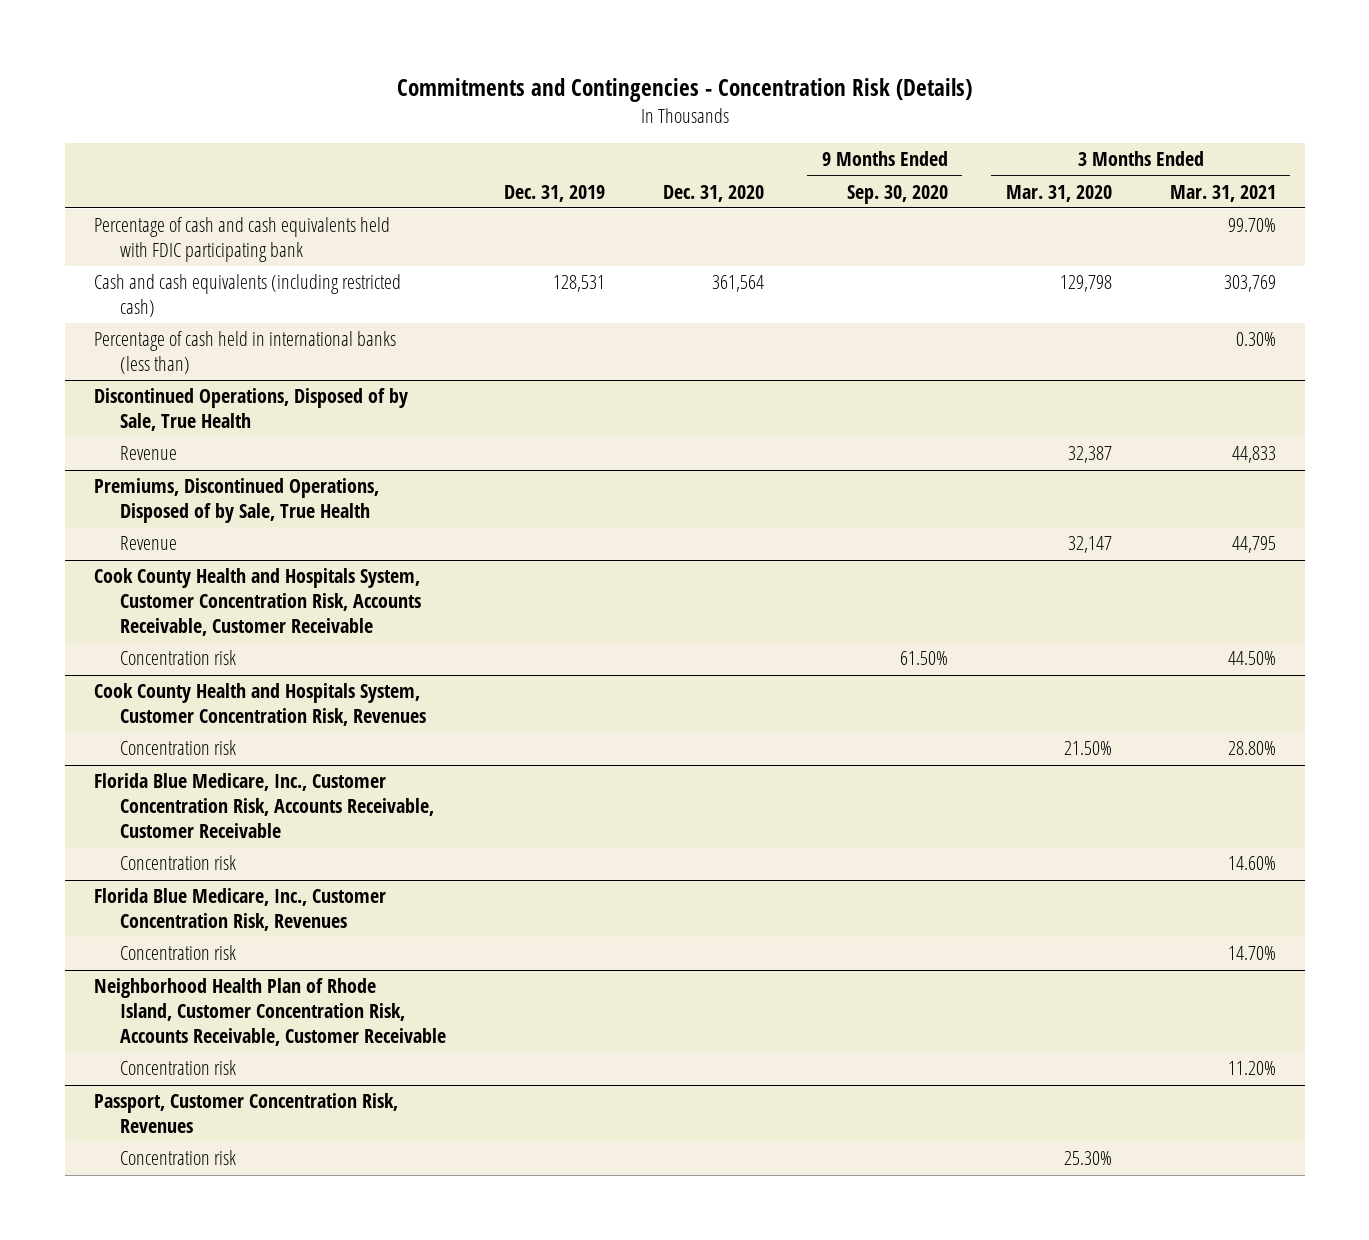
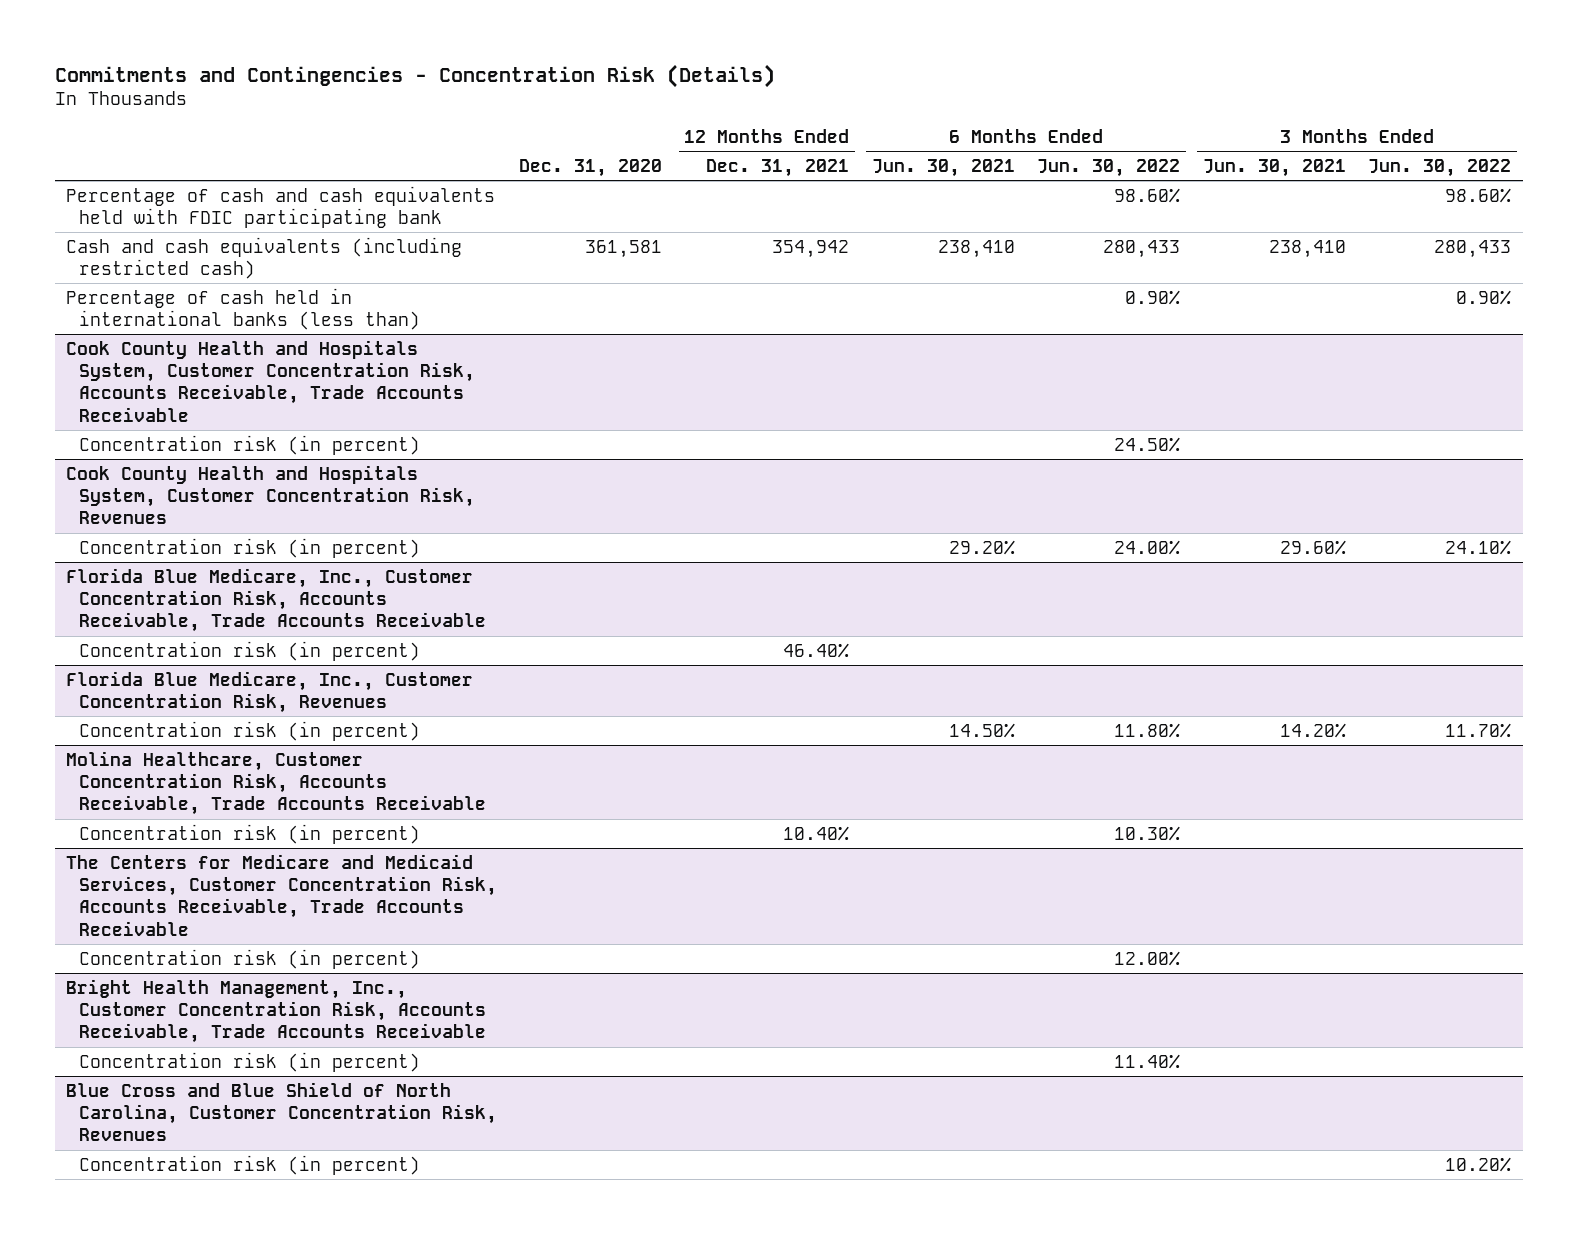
- | Dec. 31, 2019 | Dec. 31, 2020 | 9 Months Ended Sep. 30, 2020 | 3 Months Ended Mar. 31, 2020 | 3 Months Ended Mar. 31, 2021
+ | Dec. 31, 2020 | 12 Months Ended Dec. 31, 2021 | 6 Months Ended Jun. 30, 2021 | 6 Months Ended Jun. 30, 2022 | 3 Months Ended Jun. 30, 2021 | 3 Months Ended Jun. 30, 2022
- Cash and cash equivalents (including restricted cash) | 128,531 | 361,564 | | 129,798 | 303,769
+ Cash and cash equivalents (including restricted cash) | 361,581 | 354,942 | 238,410 | 280,433 | 238,410 | 280,433
- Discontinued Operations, Disposed of by Sale, True Health
- Revenue | | | | 32,387 | 44,833
- Premiums, Discontinued Operations, Disposed of by Sale, True Health
- Revenue | | | | 32,147 | 44,795
- Cook County Health and Hospitals System, Customer Concentration Risk, Accounts Receivable, Customer Receivable
- Concentration risk | | | 61.50% | | 44.50%
+ Cook County Health and Hospitals System, Customer Concentration Risk, Accounts Receivable, Trade Accounts Receivable
+ Concentration risk (in percent) | | | | 24.50% | |
@ Cook County Health and Hospitals System, Customer Concentration Risk, Revenues
- Concentration risk | | | | 21.50% | 28.80%
- Florida Blue Medicare, Inc., Customer Concentration Risk, Accounts Receivable, Customer Receivable
- Concentration risk | | | | | 14.60%
@ Cook County Health and Hospitals System, Customer Concentration Risk, Revenues
+ Concentration risk (in percent) | | | 29.20% | 24.00% | 29.60% | 24.10%
+ Florida Blue Medicare, Inc., Customer Concentration Risk, Accounts Receivable, Trade Accounts Receivable
+ Concentration risk (in percent) | | 46.40% | | | |
@ Florida Blue Medicare, Inc., Customer Concentration Risk, Revenues
- Concentration risk | | | | | 14.70%
- Neighborhood Health Plan of Rhode Island, Customer Concentration Risk, Accounts Receivable, Customer Receivable
- Concentration risk | | | | | 11.20%
- Passport, Customer Concentration Risk, Revenues
- Concentration risk | | | | 25.30% |
@ Florida Blue Medicare, Inc., Customer Concentration Risk, Revenues
+ Concentration risk (in percent) | | | 14.50% | 11.80% | 14.20% | 11.70%
+ Molina Healthcare, Customer Concentration Risk, Accounts Receivable, Trade Accounts Receivable
+ Concentration risk (in percent) | | 10.40% | | 10.30% | |
+ The Centers for Medicare and Medicaid Services, Customer Concentration Risk, Accounts Receivable, Trade Accounts Receivable
+ Concentration risk (in percent) | | | | 12.00% | |
+ Bright Health Management, Inc., Customer Concentration Risk, Accounts Receivable, Trade Accounts Receivable
+ Concentration risk (in percent) | | | | 11.40% | |
+ Blue Cross and Blue Shield of North Carolina, Customer Concentration Risk, Revenues
+ Concentration risk (in percent) | | | | | | 10.20%

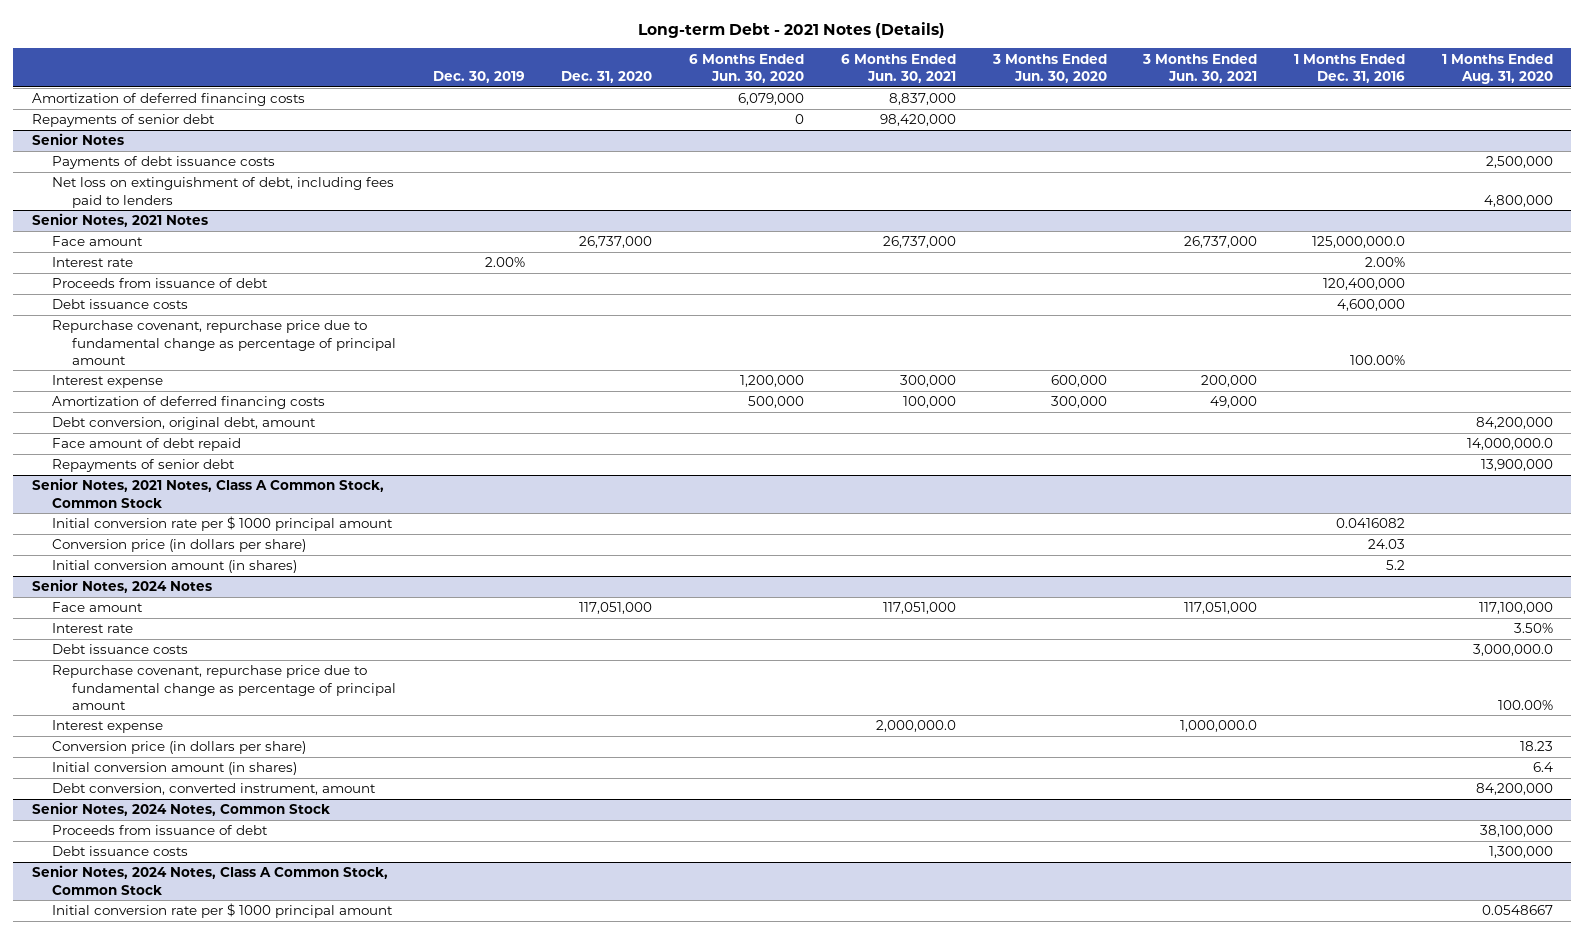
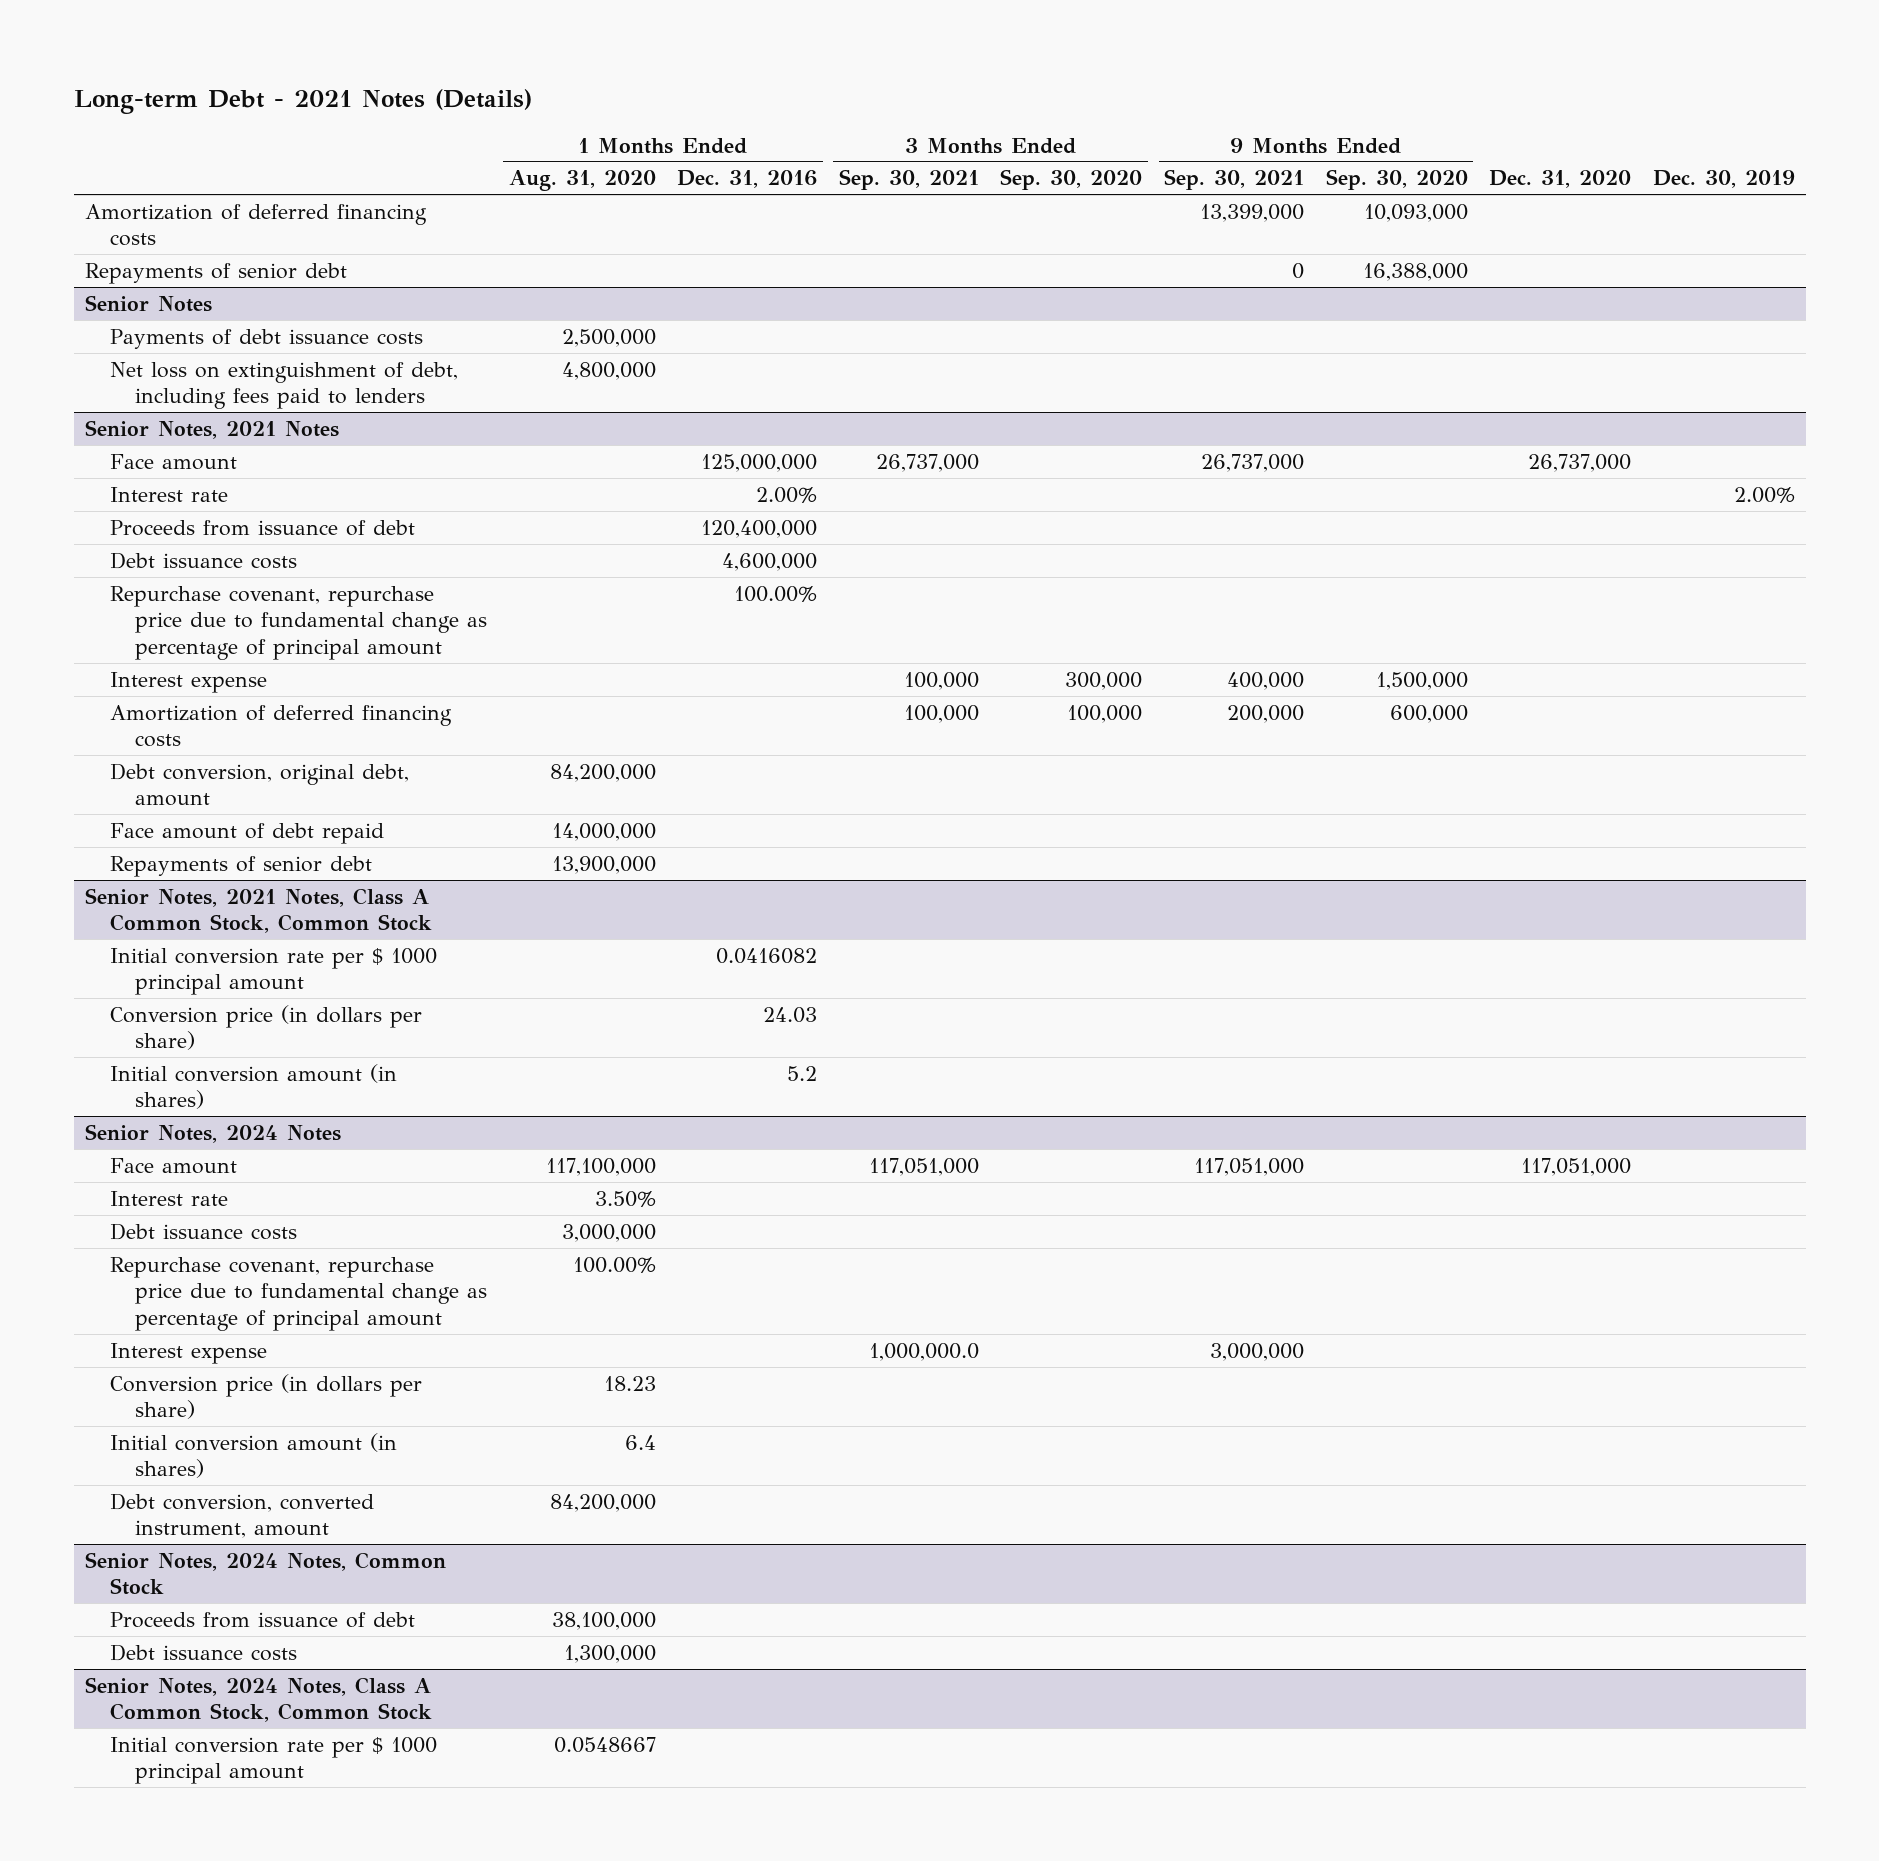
- | Dec. 30, 2019 | Dec. 31, 2020 | 6 Months Ended Jun. 30, 2020 | 6 Months Ended Jun. 30, 2021 | 3 Months Ended Jun. 30, 2020 | 3 Months Ended Jun. 30, 2021 | 1 Months Ended Dec. 31, 2016 | 1 Months Ended Aug. 31, 2020
+ | 1 Months Ended Aug. 31, 2020 | 1 Months Ended Dec. 31, 2016 | 3 Months Ended Sep. 30, 2021 | 3 Months Ended Sep. 30, 2020 | 9 Months Ended Sep. 30, 2021 | 9 Months Ended Sep. 30, 2020 | Dec. 31, 2020 | Dec. 30, 2019
@ Senior Notes, 2021 Notes
- Face amount | | 26,737,000 | | 26,737,000 | | 26,737,000 | 125,000,000.0 |
+ Face amount | | 125,000,000 | 26,737,000 | | 26,737,000 | | 26,737,000 |
- Face amount of debt repaid | | | | | | | | 14,000,000.0
+ Face amount of debt repaid | 14,000,000 | | | | | | |
@ Senior Notes, 2024 Notes
- Debt issuance costs | | | | | | | | 3,000,000.0
+ Debt issuance costs | 3,000,000 | | | | | | |

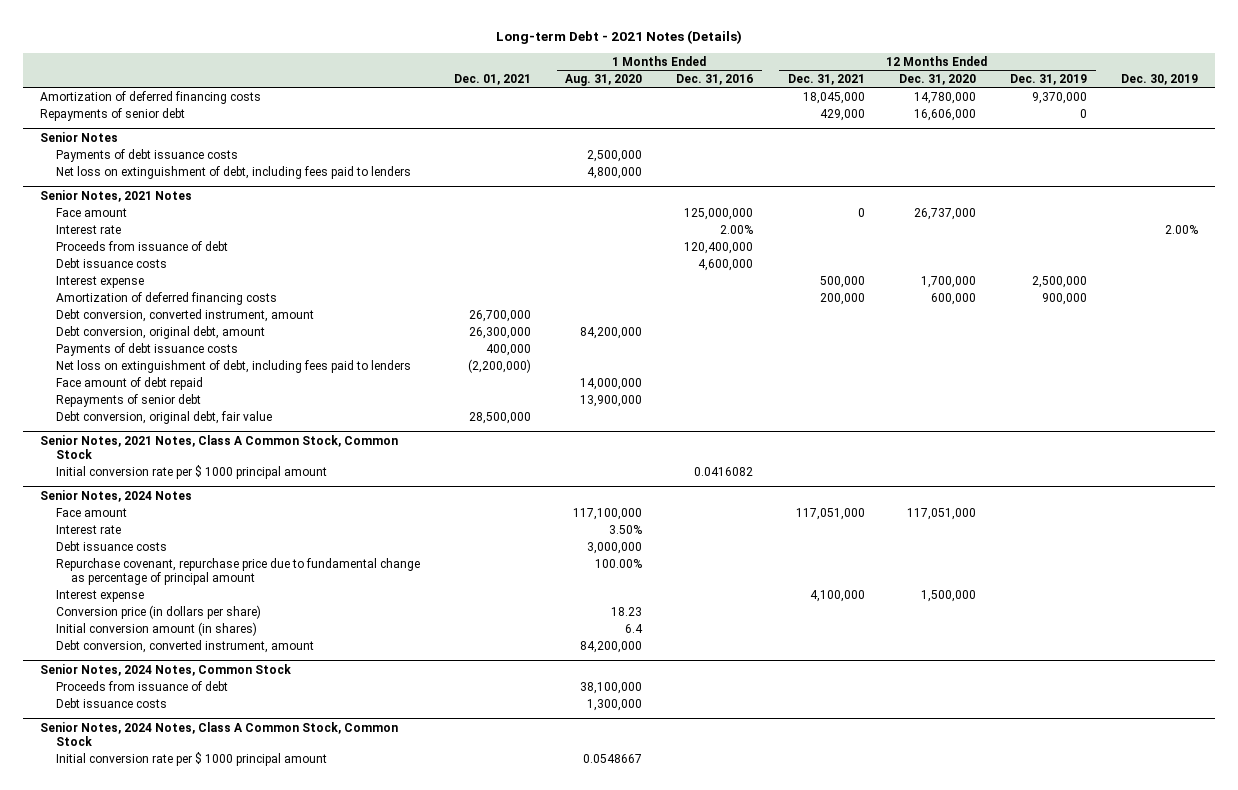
- | 1 Months Ended Aug. 31, 2020 | 1 Months Ended Dec. 31, 2016 | 3 Months Ended Sep. 30, 2021 | 3 Months Ended Sep. 30, 2020 | 9 Months Ended Sep. 30, 2021 | 9 Months Ended Sep. 30, 2020 | Dec. 31, 2020 | Dec. 30, 2019
+ | Dec. 01, 2021 | 1 Months Ended Aug. 31, 2020 | 1 Months Ended Dec. 31, 2016 | 12 Months Ended Dec. 31, 2021 | 12 Months Ended Dec. 31, 2020 | 12 Months Ended Dec. 31, 2019 | Dec. 30, 2019
@ Senior Notes, 2021 Notes
- Repurchase covenant, repurchase price due to fundamental change as percentage of principal amount | | 100.00% | | | | | |
+ Debt conversion, converted instrument, amount | 26,700,000 | | | | | |
+ Payments of debt issuance costs | 400,000 | | | | | |
+ Net loss on extinguishment of debt, including fees paid to lenders | (2,200,000) | | | | | |
+ Debt conversion, original debt, fair value | 28,500,000 | | | | | |
@ Senior Notes, 2021 Notes, Class A Common Stock, Common Stock
- Conversion price (in dollars per share) | | 24.03 | | | | | |
- Initial conversion amount (in shares) | | 5.2 | | | | | |

